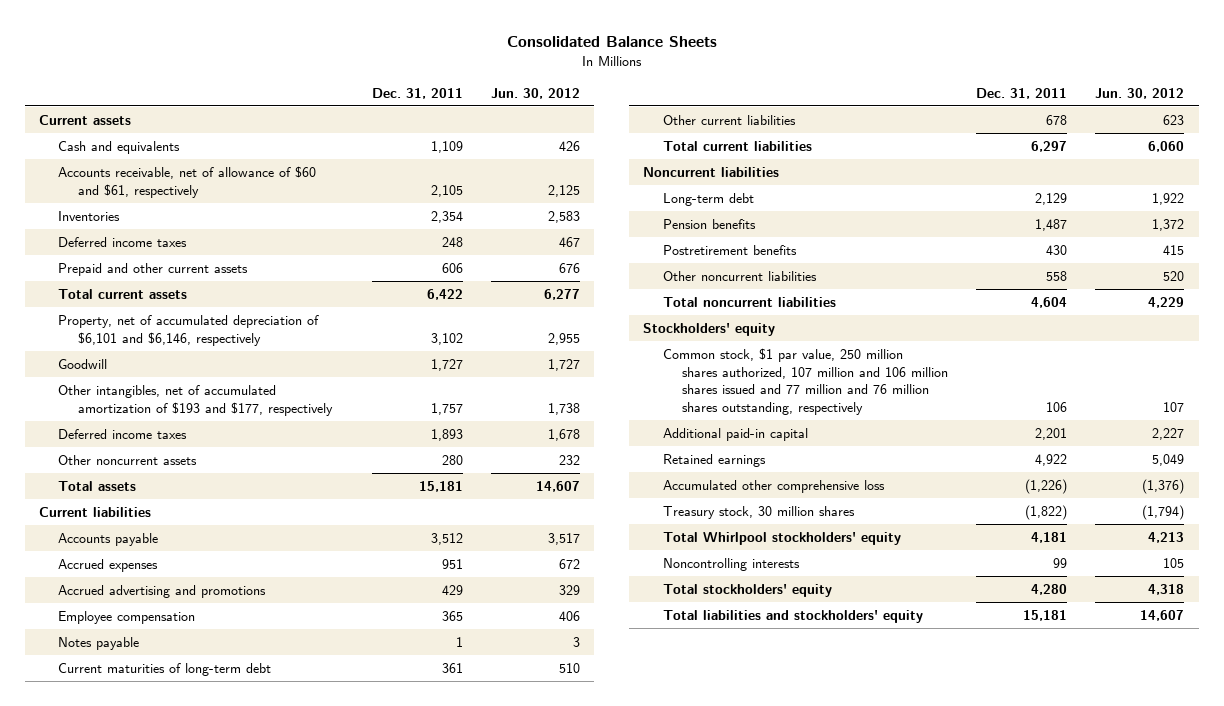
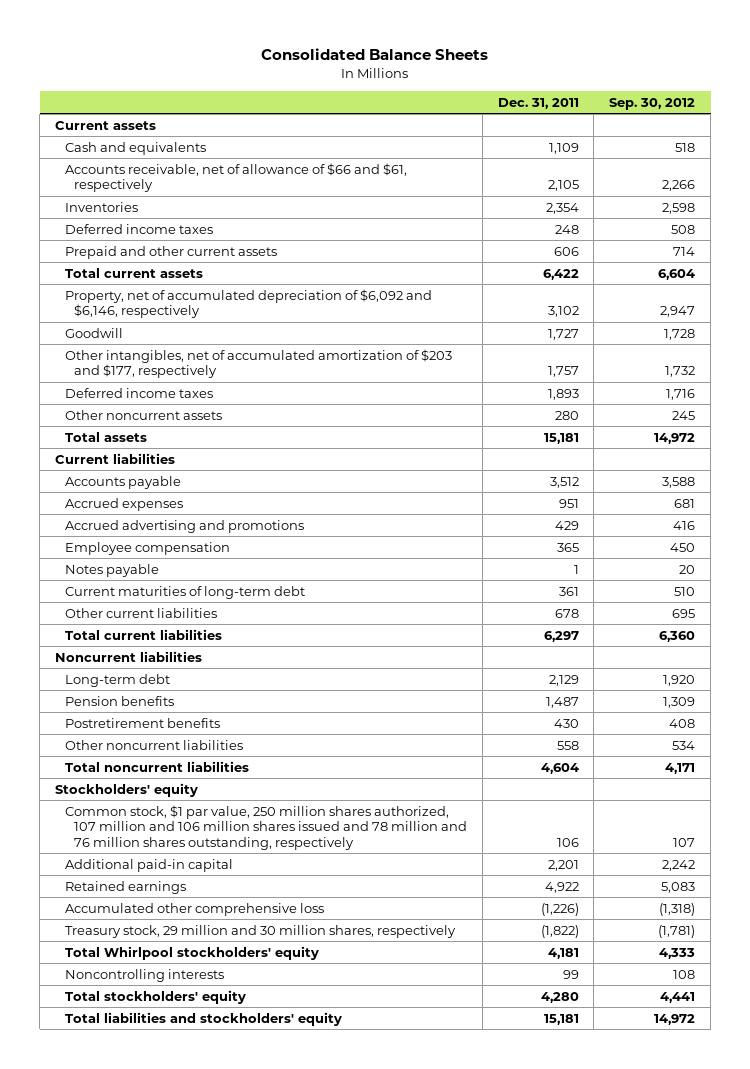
- | Dec. 31, 2011 | Jun. 30, 2012
+ | Dec. 31, 2011 | Sep. 30, 2012
- Accounts receivable, net of allowance of $60 and $61, respectively | 2,105 | 2,125
+ Accounts receivable, net of allowance of $66 and $61, respectively | 2,105 | 2,266
- Property, net of accumulated depreciation of $6,101 and $6,146, respectively | 3,102 | 2,955
+ Property, net of accumulated depreciation of $6,092 and $6,146, respectively | 3,102 | 2,947
- Other intangibles, net of accumulated amortization of $193 and $177, respectively | 1,757 | 1,738
+ Other intangibles, net of accumulated amortization of $203 and $177, respectively | 1,757 | 1,732
- Common stock, $1 par value, 250 million shares authorized, 107 million and 106 million shares issued and 77 million and 76 million shares outstanding, respectively | 106 | 107
+ Common stock, $1 par value, 250 million shares authorized, 107 million and 106 million shares issued and 78 million and 76 million shares outstanding, respectively | 106 | 107
- Treasury stock, 30 million shares | (1,822) | (1,794)
+ Treasury stock, 29 million and 30 million shares, respectively | (1,822) | (1,781)

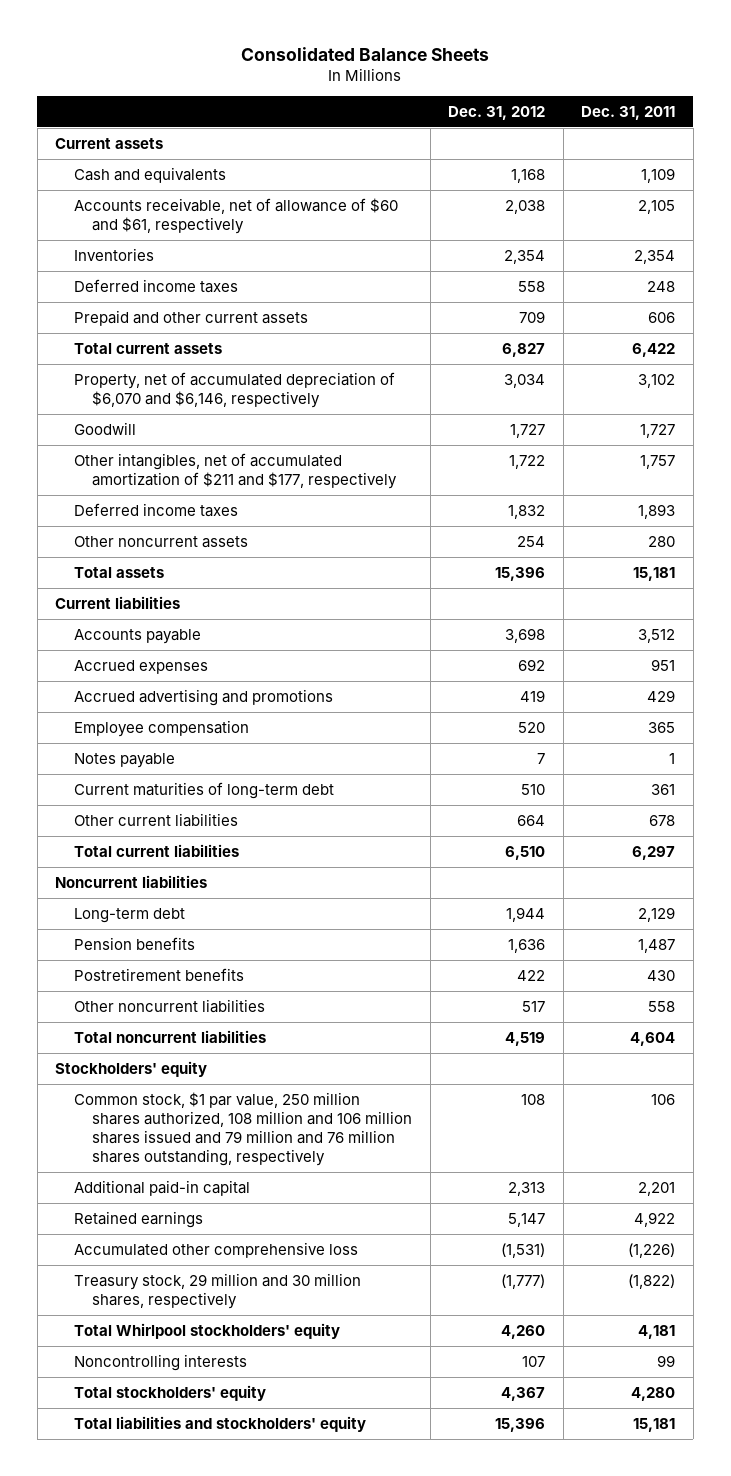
- | Dec. 31, 2011 | Sep. 30, 2012
+ | Dec. 31, 2012 | Dec. 31, 2011
- Accounts receivable, net of allowance of $66 and $61, respectively | 2,105 | 2,266
+ Accounts receivable, net of allowance of $60 and $61, respectively | 2,038 | 2,105
- Property, net of accumulated depreciation of $6,092 and $6,146, respectively | 3,102 | 2,947
+ Property, net of accumulated depreciation of $6,070 and $6,146, respectively | 3,034 | 3,102
- Other intangibles, net of accumulated amortization of $203 and $177, respectively | 1,757 | 1,732
+ Other intangibles, net of accumulated amortization of $211 and $177, respectively | 1,722 | 1,757
- Common stock, $1 par value, 250 million shares authorized, 107 million and 106 million shares issued and 78 million and 76 million shares outstanding, respectively | 106 | 107
+ Common stock, $1 par value, 250 million shares authorized, 108 million and 106 million shares issued and 79 million and 76 million shares outstanding, respectively | 108 | 106

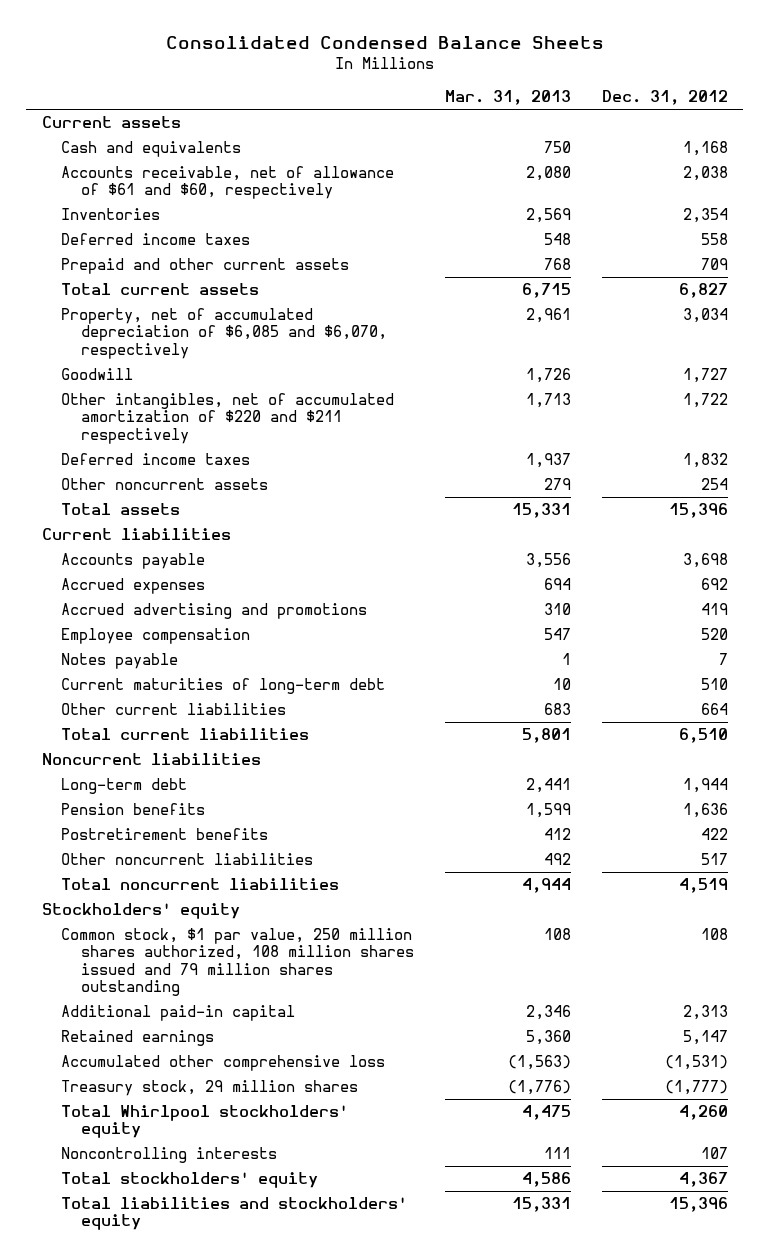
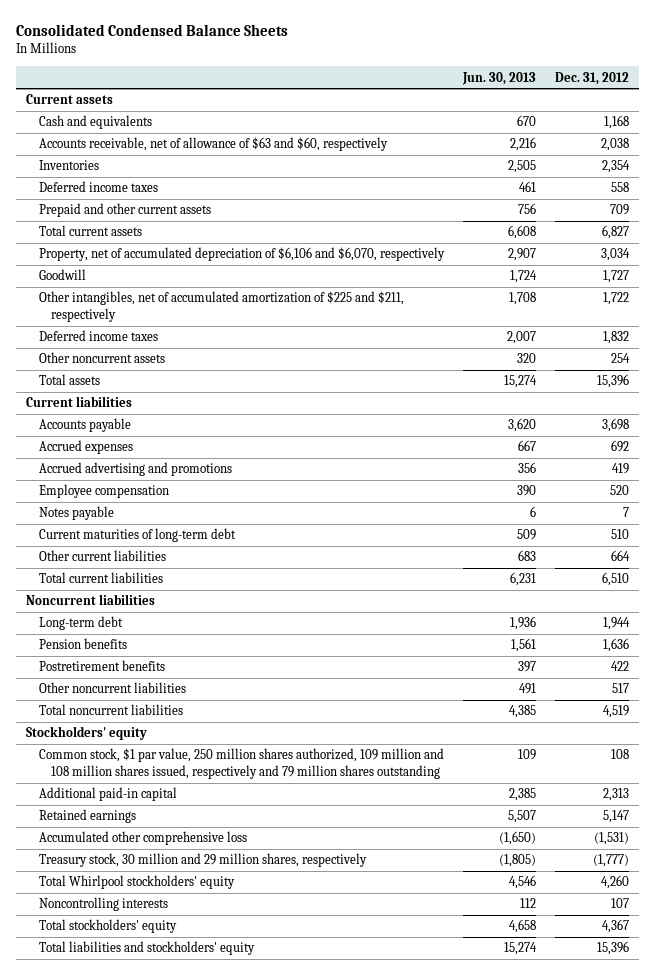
- | Mar. 31, 2013 | Dec. 31, 2012
+ | Jun. 30, 2013 | Dec. 31, 2012
- Accounts receivable, net of allowance of $61 and $60, respectively | 2,080 | 2,038
+ Accounts receivable, net of allowance of $63 and $60, respectively | 2,216 | 2,038
- Property, net of accumulated depreciation of $6,085 and $6,070, respectively | 2,961 | 3,034
+ Property, net of accumulated depreciation of $6,106 and $6,070, respectively | 2,907 | 3,034
- Other intangibles, net of accumulated amortization of $220 and $211 respectively | 1,713 | 1,722
+ Other intangibles, net of accumulated amortization of $225 and $211, respectively | 1,708 | 1,722
- Common stock, $1 par value, 250 million shares authorized, 108 million shares issued and 79 million shares outstanding | 108 | 108
+ Common stock, $1 par value, 250 million shares authorized, 109 million and 108 million shares issued, respectively and 79 million shares outstanding | 109 | 108
- Treasury stock, 29 million shares | (1,776) | (1,777)
+ Treasury stock, 30 million and 29 million shares, respectively | (1,805) | (1,777)

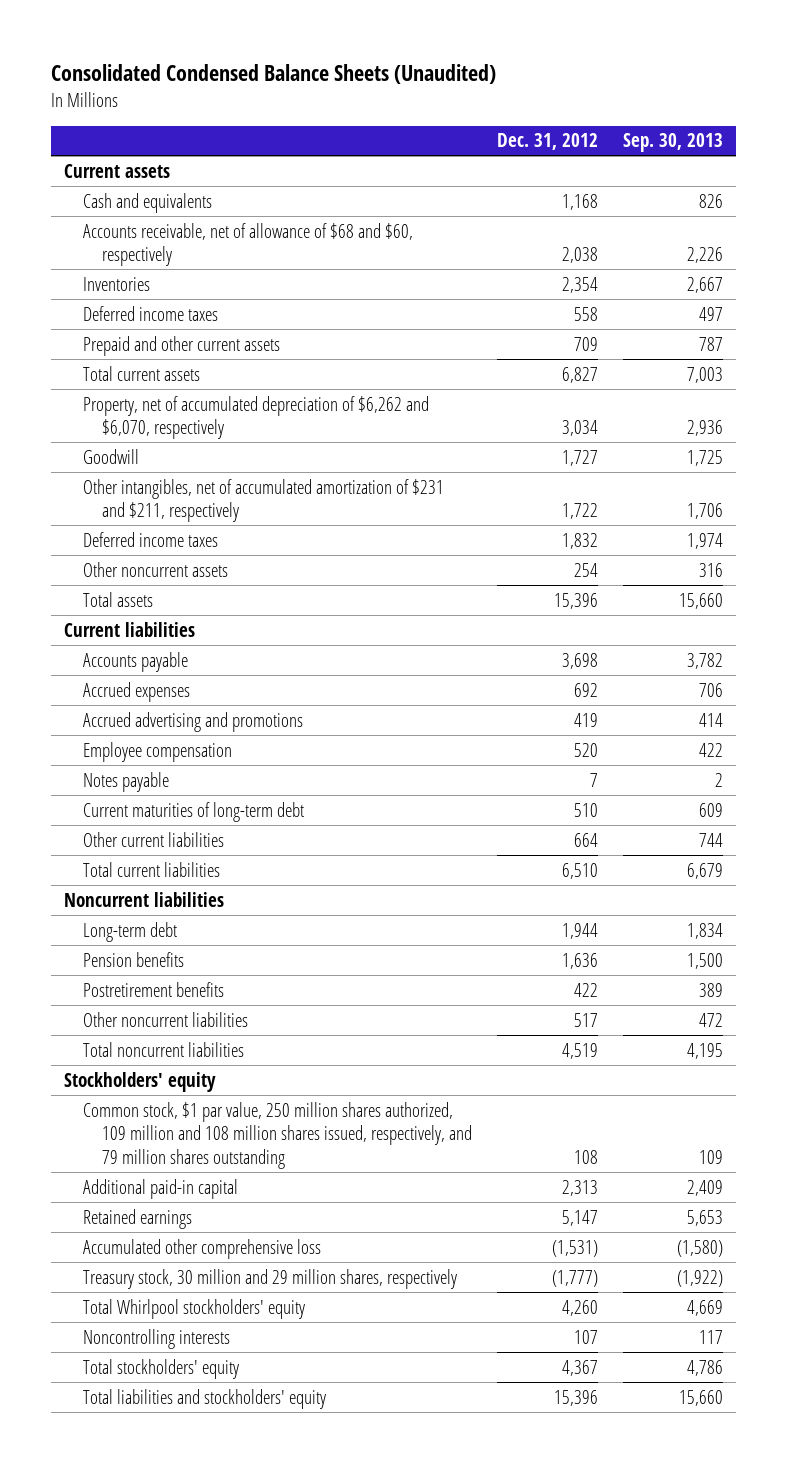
- Consolidated Condensed Balance Sheets
+ Consolidated Condensed Balance Sheets (Unaudited)
- | Jun. 30, 2013 | Dec. 31, 2012
+ | Dec. 31, 2012 | Sep. 30, 2013
- Accounts receivable, net of allowance of $63 and $60, respectively | 2,216 | 2,038
+ Accounts receivable, net of allowance of $68 and $60, respectively | 2,038 | 2,226
- Property, net of accumulated depreciation of $6,106 and $6,070, respectively | 2,907 | 3,034
+ Property, net of accumulated depreciation of $6,262 and $6,070, respectively | 3,034 | 2,936
- Other intangibles, net of accumulated amortization of $225 and $211, respectively | 1,708 | 1,722
+ Other intangibles, net of accumulated amortization of $231 and $211, respectively | 1,722 | 1,706
- Common stock, $1 par value, 250 million shares authorized, 109 million and 108 million shares issued, respectively and 79 million shares outstanding | 109 | 108
+ Common stock, $1 par value, 250 million shares authorized, 109 million and 108 million shares issued, respectively, and 79 million shares outstanding | 108 | 109

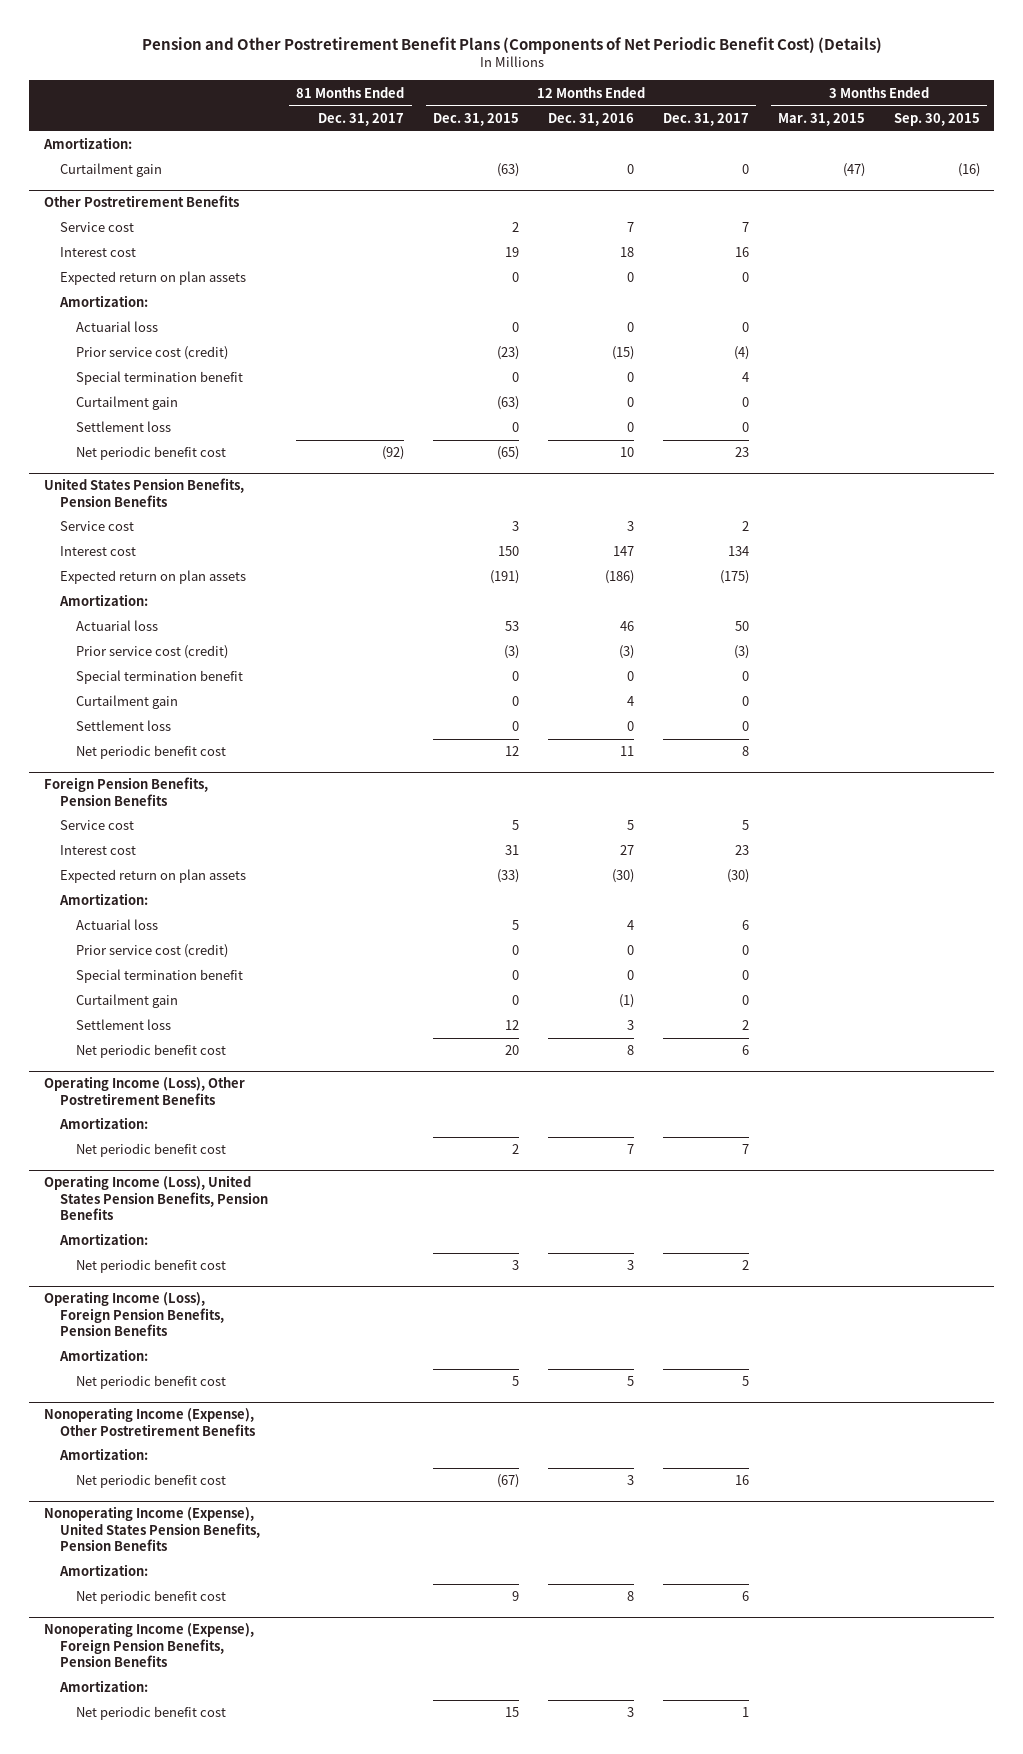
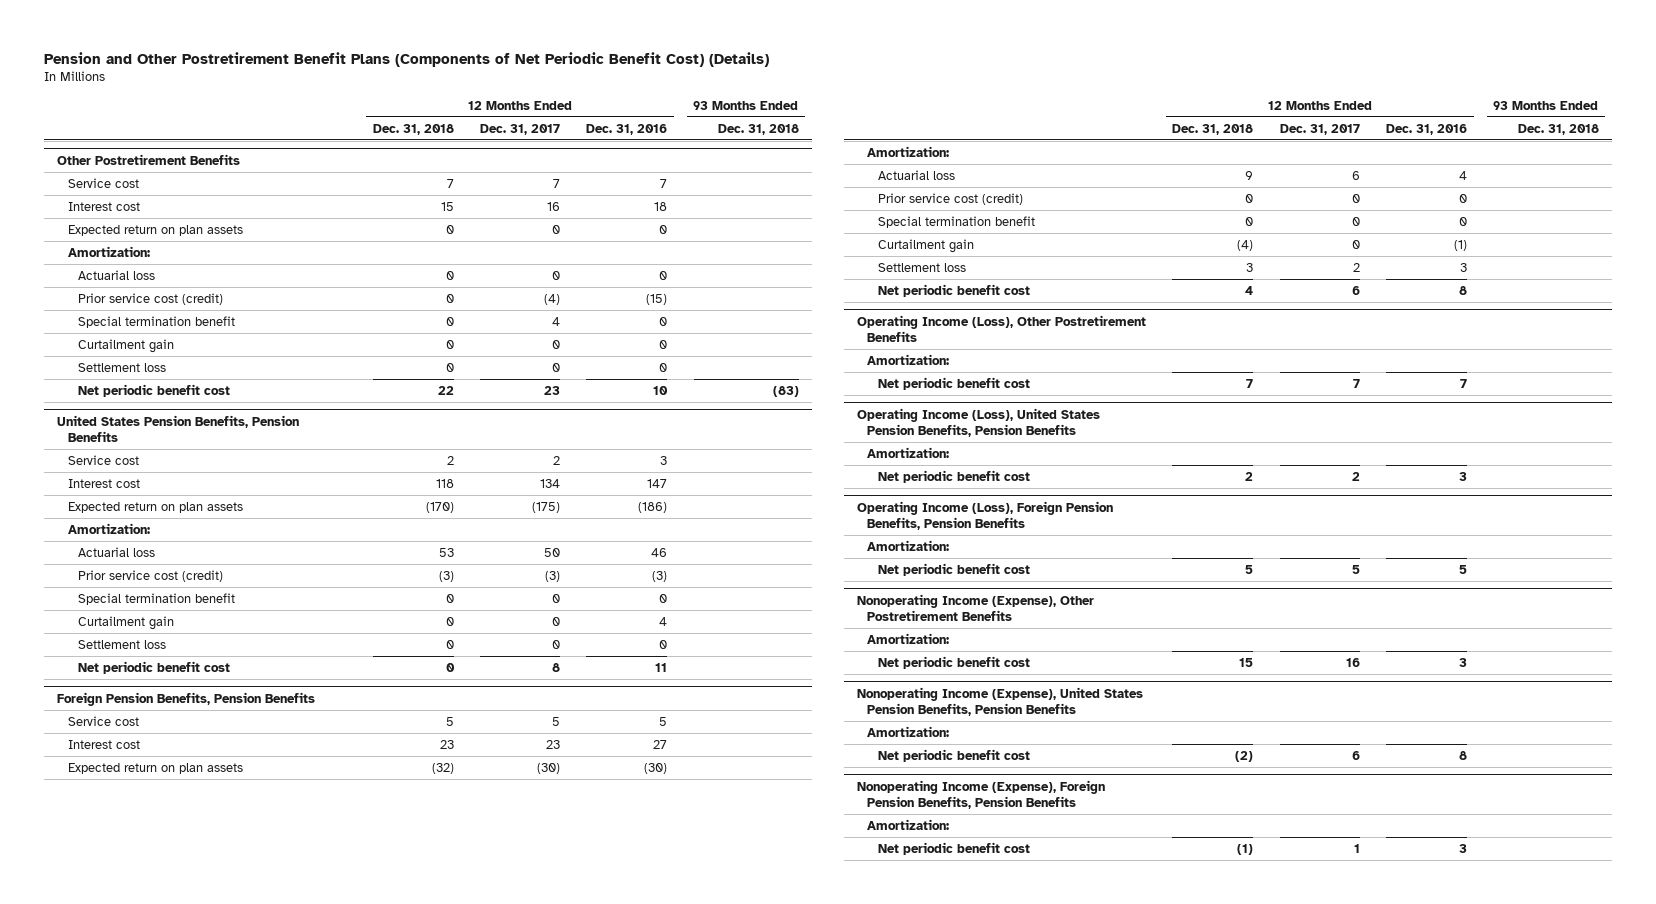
- | 81 Months Ended Dec. 31, 2017 | 12 Months Ended Dec. 31, 2015 | 12 Months Ended Dec. 31, 2016 | 12 Months Ended Dec. 31, 2017 | 3 Months Ended Mar. 31, 2015 | 3 Months Ended Sep. 30, 2015
+ | 12 Months Ended Dec. 31, 2018 | 12 Months Ended Dec. 31, 2017 | 12 Months Ended Dec. 31, 2016 | 93 Months Ended Dec. 31, 2018
- Amortization:
- Curtailment gain | | (63) | 0 | 0 | (47) | (16)

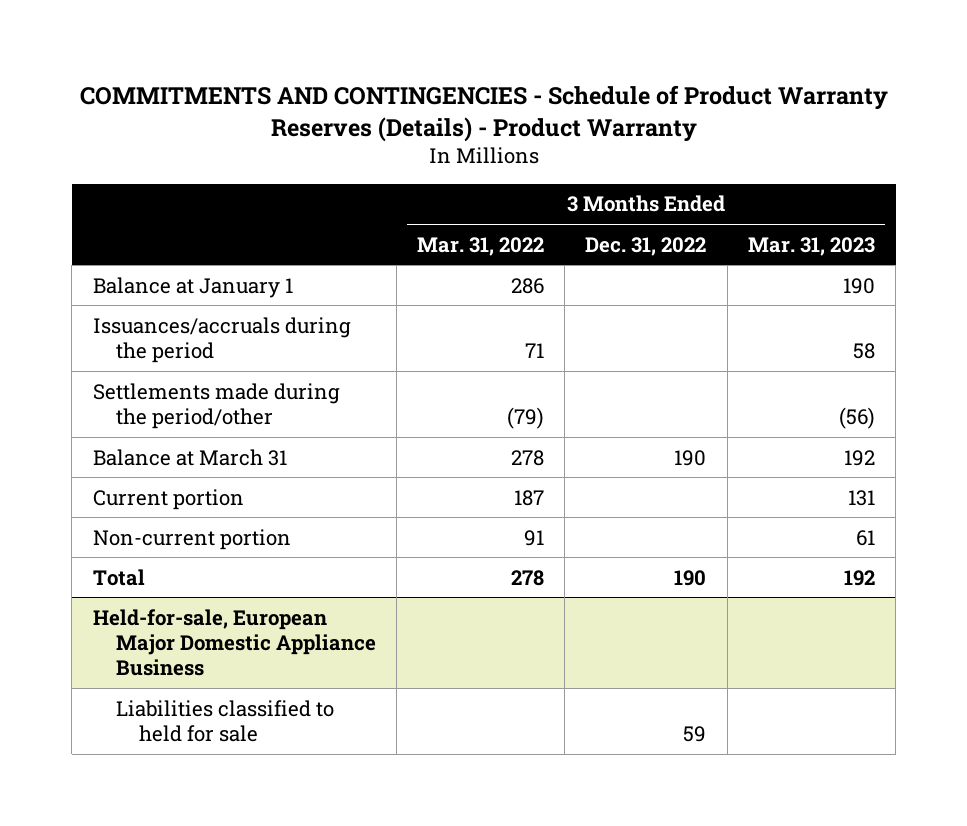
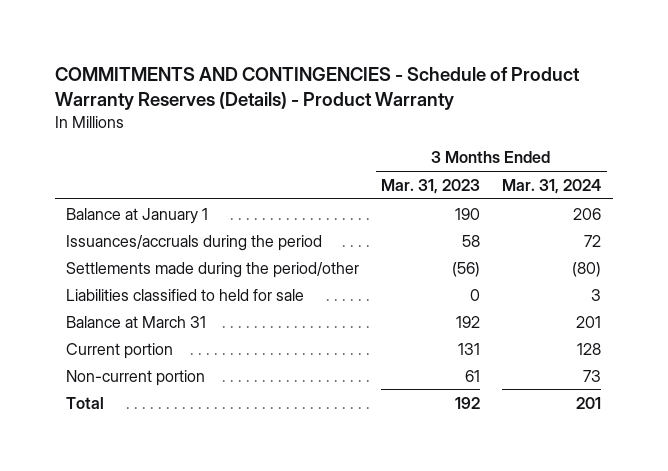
- | 3 Months Ended Mar. 31, 2022 | 3 Months Ended Dec. 31, 2022 | 3 Months Ended Mar. 31, 2023
+ | 3 Months Ended Mar. 31, 2023 | 3 Months Ended Mar. 31, 2024
+ Liabilities classified to held for sale | 0 | 3
- Held-for-sale, European Major Domestic Appliance Business
- Liabilities classified to held for sale | | 59 |

